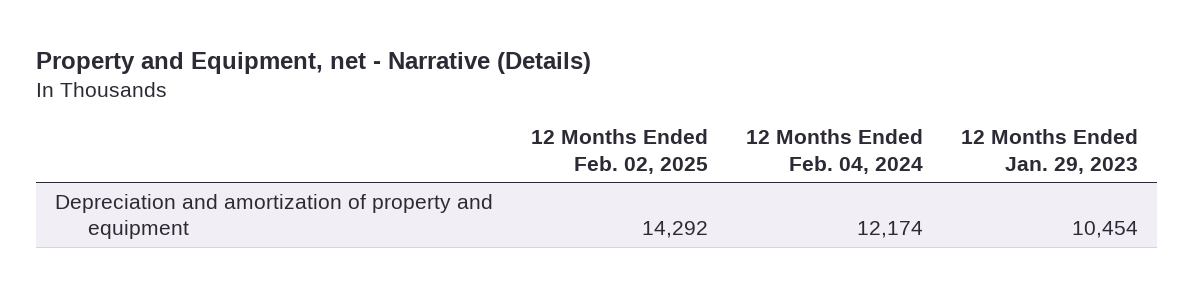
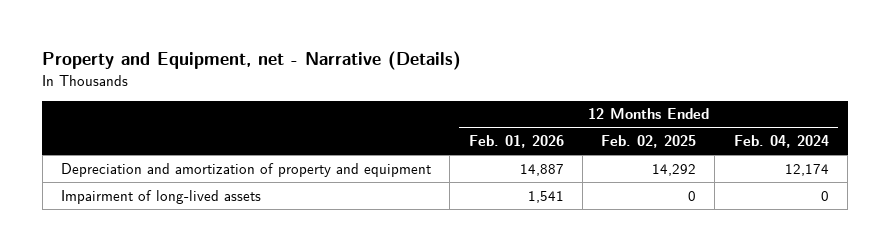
- | 12 Months Ended Feb. 02, 2025 | 12 Months Ended Feb. 04, 2024 | 12 Months Ended Jan. 29, 2023
+ | 12 Months Ended Feb. 01, 2026 | 12 Months Ended Feb. 02, 2025 | 12 Months Ended Feb. 04, 2024
+ Impairment of long-lived assets | 1,541 | 0 | 0

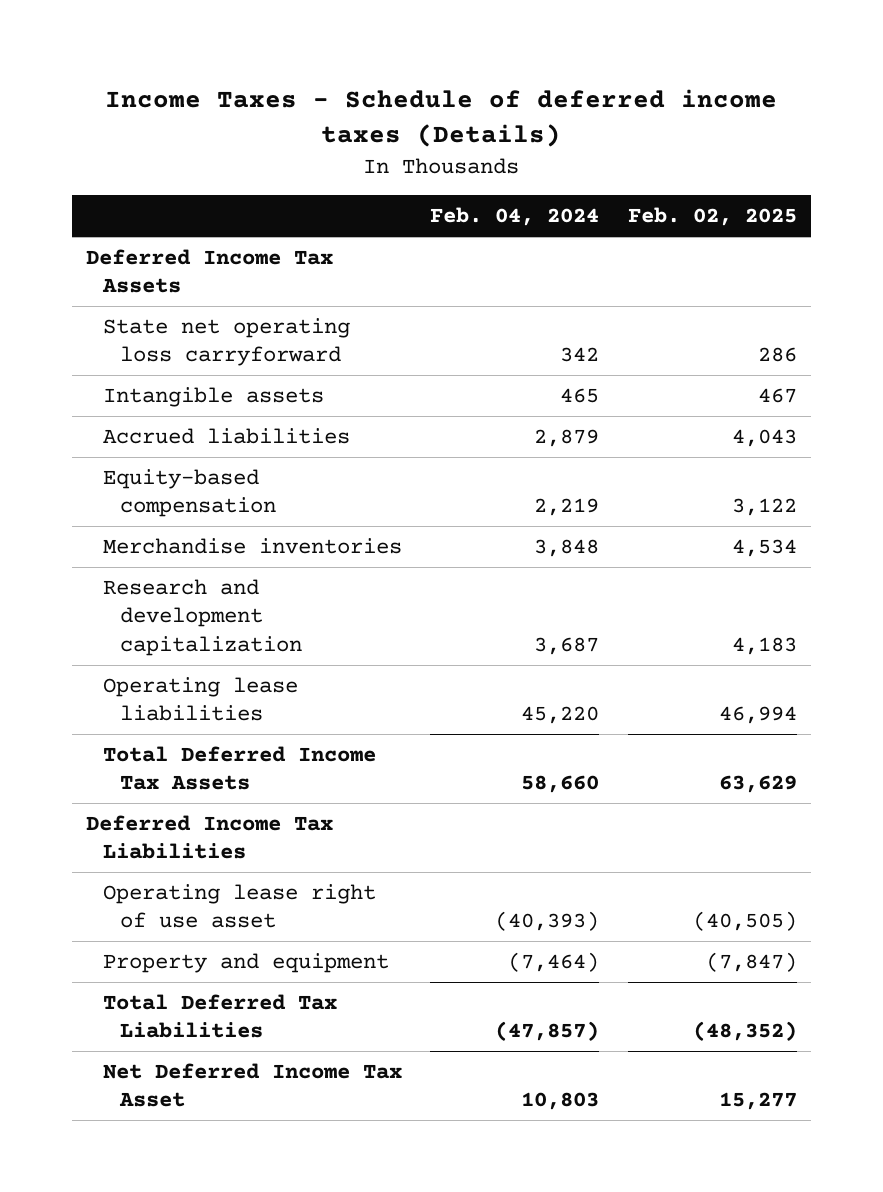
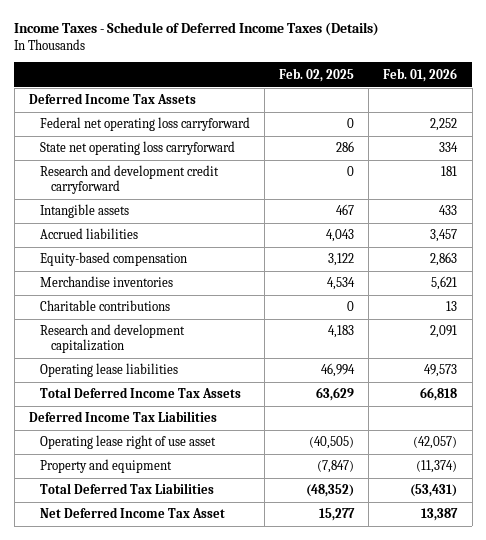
- Income Taxes - Schedule of deferred income taxes (Details)
+ Income Taxes - Schedule of Deferred Income Taxes (Details)
- | Feb. 04, 2024 | Feb. 02, 2025
+ | Feb. 02, 2025 | Feb. 01, 2026
+ Federal net operating loss carryforward | 0 | 2,252
+ Research and development credit carryforward | 0 | 181
+ Charitable contributions | 0 | 13

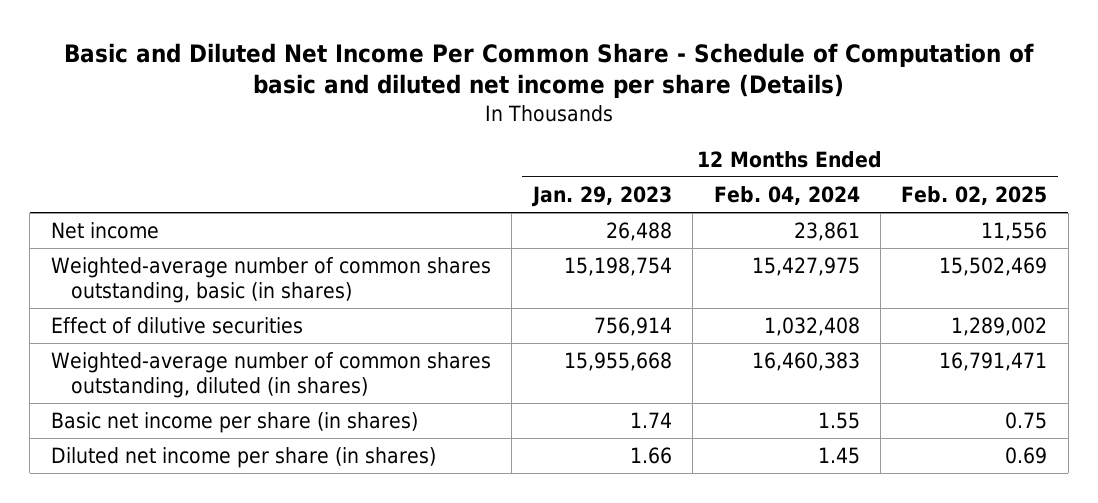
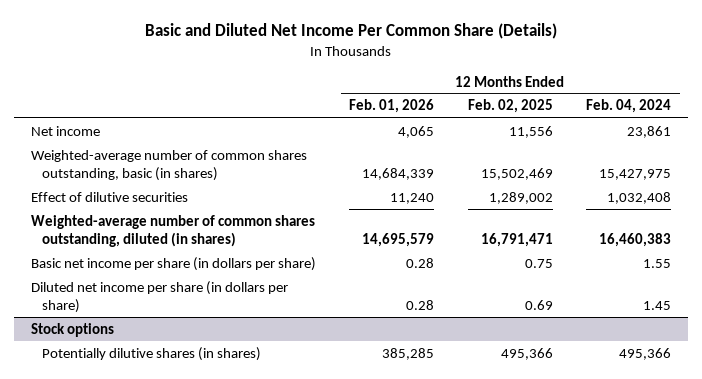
- Basic and Diluted Net Income Per Common Share - Schedule of Computation of basic and diluted net income per share (Details)
+ Basic and Diluted Net Income Per Common Share (Details)
- | 12 Months Ended Jan. 29, 2023 | 12 Months Ended Feb. 04, 2024 | 12 Months Ended Feb. 02, 2025
+ | 12 Months Ended Feb. 01, 2026 | 12 Months Ended Feb. 02, 2025 | 12 Months Ended Feb. 04, 2024
- Basic net income per share (in shares) | 1.74 | 1.55 | 0.75
- Diluted net income per share (in shares) | 1.66 | 1.45 | 0.69
+ Basic net income per share (in dollars per share) | 0.28 | 0.75 | 1.55
+ Diluted net income per share (in dollars per share) | 0.28 | 0.69 | 1.45
+ Stock options
+ Potentially dilutive shares (in shares) | 385,285 | 495,366 | 495,366

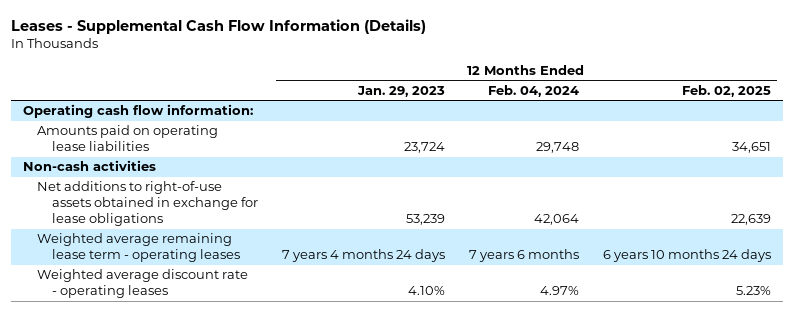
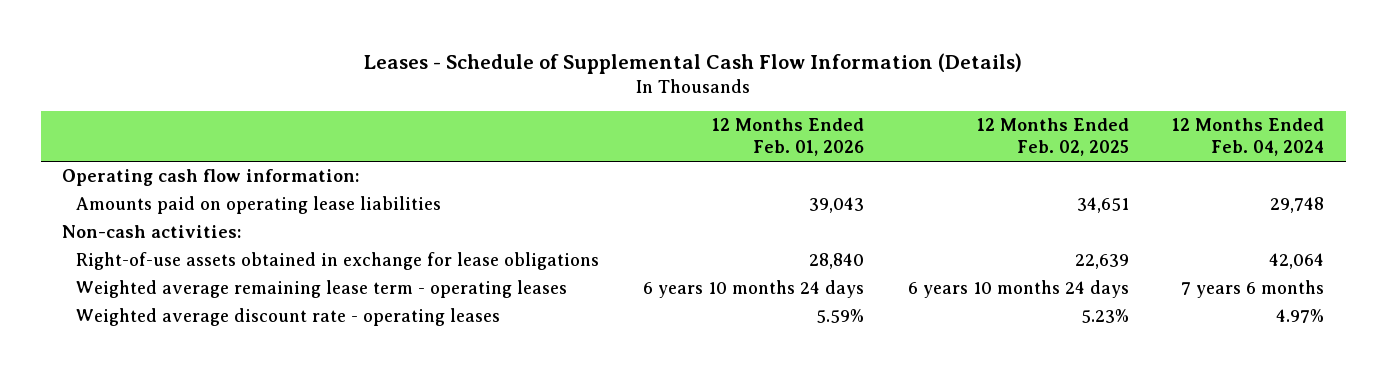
- Leases - Supplemental Cash Flow Information (Details)
+ Leases - Schedule of Supplemental Cash Flow Information (Details)
- | 12 Months Ended Jan. 29, 2023 | 12 Months Ended Feb. 04, 2024 | 12 Months Ended Feb. 02, 2025
+ | 12 Months Ended Feb. 01, 2026 | 12 Months Ended Feb. 02, 2025 | 12 Months Ended Feb. 04, 2024
- Non-cash activities
- Net additions to right-of-use assets obtained in exchange for lease obligations | 53,239 | 42,064 | 22,639
+ Non-cash activities:
+ Right-of-use assets obtained in exchange for lease obligations | 28,840 | 22,639 | 42,064

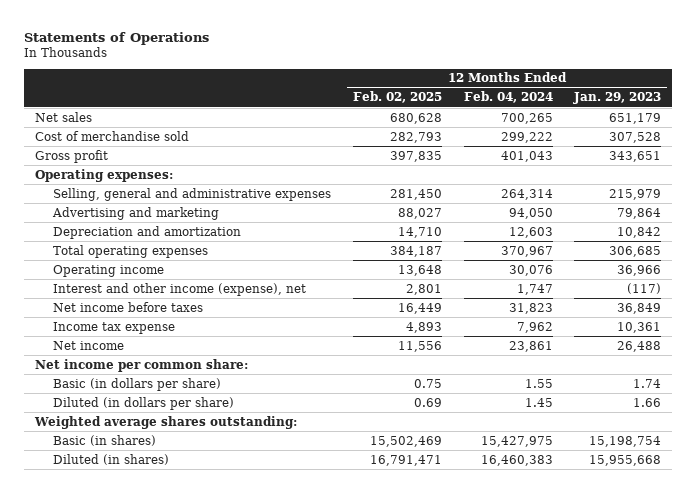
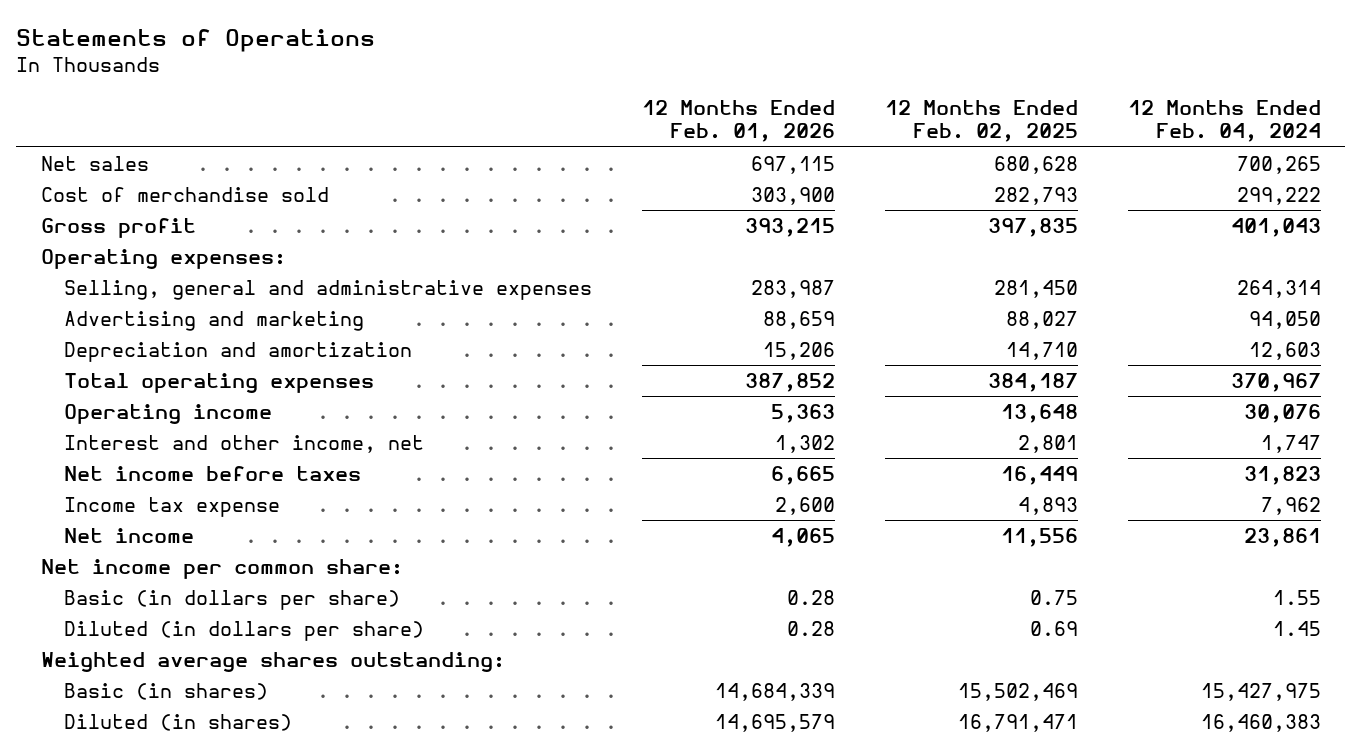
- | 12 Months Ended Feb. 02, 2025 | 12 Months Ended Feb. 04, 2024 | 12 Months Ended Jan. 29, 2023
+ | 12 Months Ended Feb. 01, 2026 | 12 Months Ended Feb. 02, 2025 | 12 Months Ended Feb. 04, 2024
- Interest and other income (expense), net | 2,801 | 1,747 | (117)
+ Interest and other income, net | 1,302 | 2,801 | 1,747

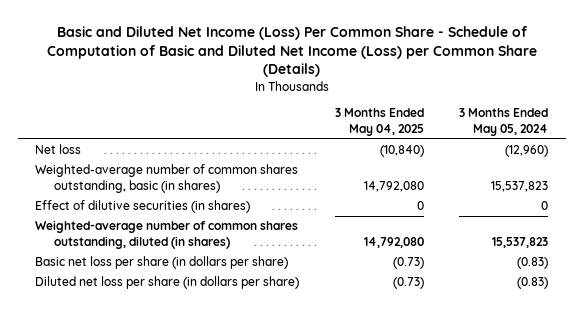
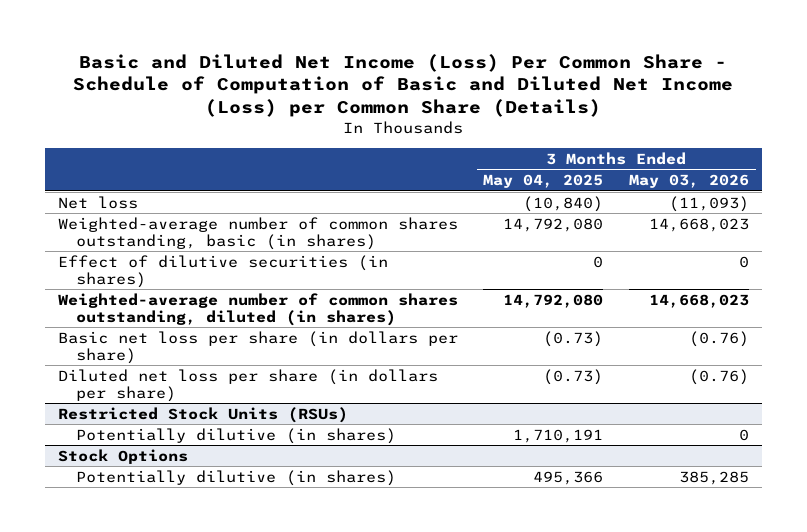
- | 3 Months Ended May 04, 2025 | 3 Months Ended May 05, 2024
+ | 3 Months Ended May 04, 2025 | 3 Months Ended May 03, 2026
+ Restricted Stock Units (RSUs)
+ Potentially dilutive (in shares) | 1,710,191 | 0
+ Stock Options
+ Potentially dilutive (in shares) | 495,366 | 385,285

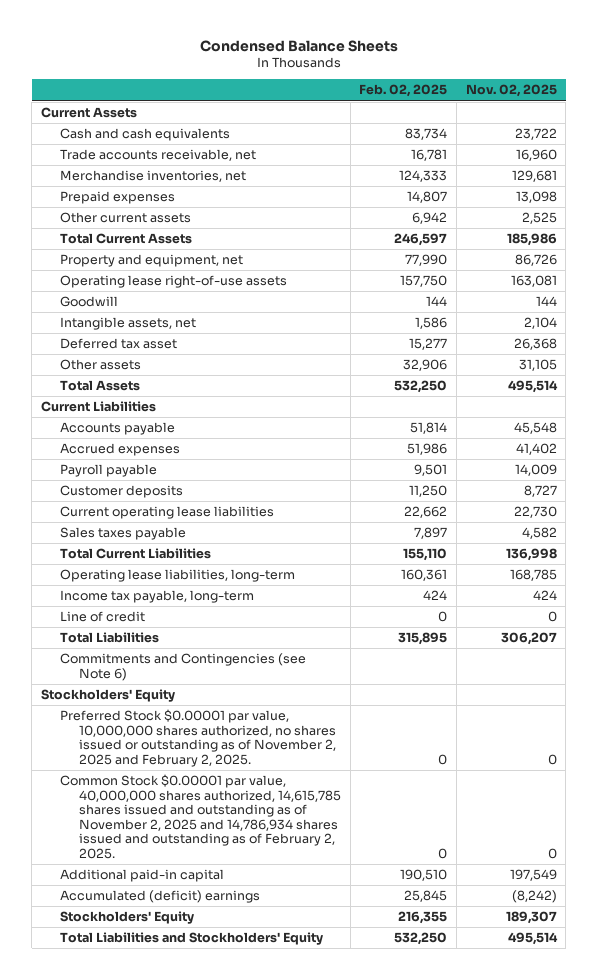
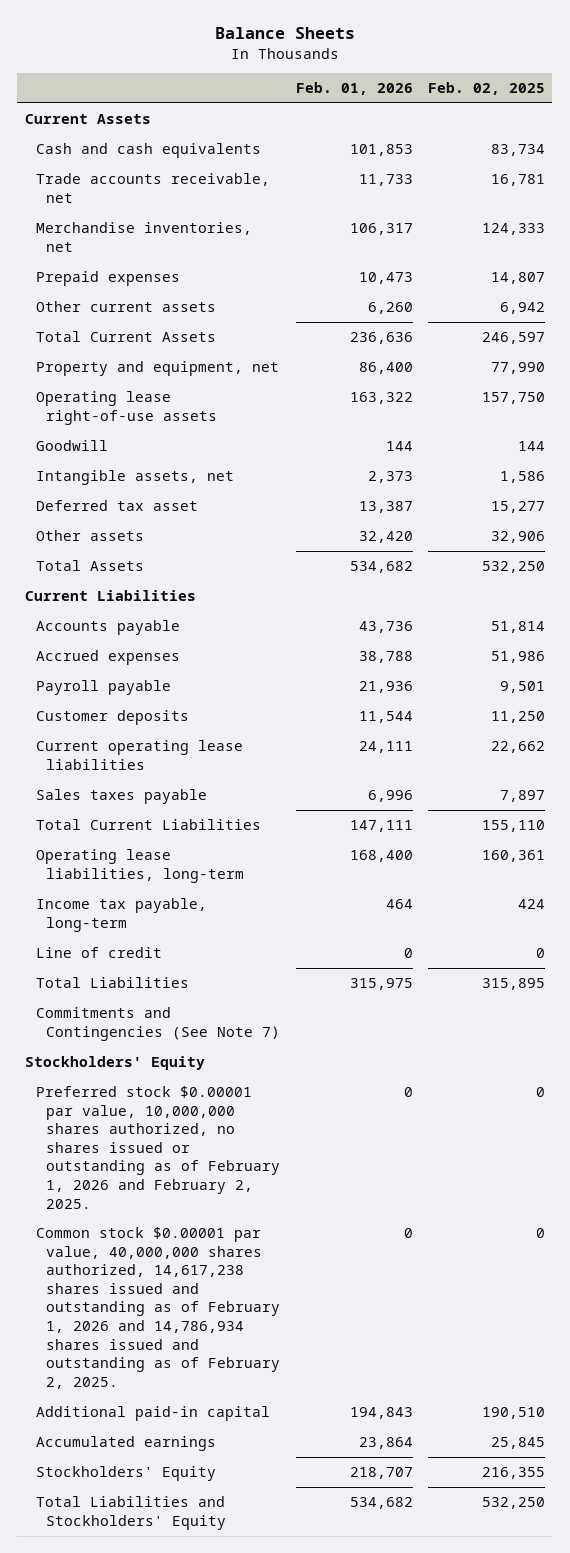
- Condensed Balance Sheets
+ Balance Sheets
- | Feb. 02, 2025 | Nov. 02, 2025
+ | Feb. 01, 2026 | Feb. 02, 2025
- Commitments and Contingencies (see Note 6)
+ Commitments and Contingencies (See Note 7)
- Preferred Stock $0.00001 par value, 10,000,000 shares authorized, no shares issued or outstanding as of November 2, 2025 and February 2, 2025. | 0 | 0
- Common Stock $0.00001 par value, 40,000,000 shares authorized, 14,615,785 shares issued and outstanding as of November 2, 2025 and 14,786,934 shares issued and outstanding as of February 2, 2025. | 0 | 0
+ Preferred stock $0.00001 par value, 10,000,000 shares authorized, no shares issued or outstanding as of February 1, 2026 and February 2, 2025. | 0 | 0
+ Common stock $0.00001 par value, 40,000,000 shares authorized, 14,617,238 shares issued and outstanding as of February 1, 2026 and 14,786,934 shares issued and outstanding as of February 2, 2025. | 0 | 0
- Accumulated (deficit) earnings | 25,845 | (8,242)
+ Accumulated earnings | 23,864 | 25,845

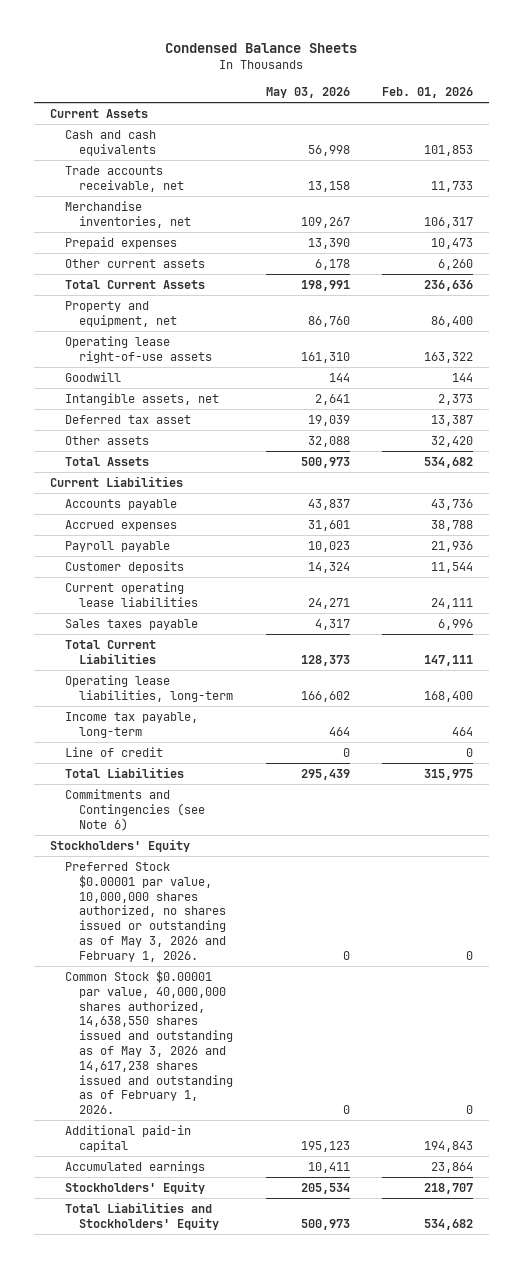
- Balance Sheets
+ Condensed Balance Sheets
- | Feb. 01, 2026 | Feb. 02, 2025
+ | May 03, 2026 | Feb. 01, 2026
- Commitments and Contingencies (See Note 7)
+ Commitments and Contingencies (see Note 6)
- Preferred stock $0.00001 par value, 10,000,000 shares authorized, no shares issued or outstanding as of February 1, 2026 and February 2, 2025. | 0 | 0
- Common stock $0.00001 par value, 40,000,000 shares authorized, 14,617,238 shares issued and outstanding as of February 1, 2026 and 14,786,934 shares issued and outstanding as of February 2, 2025. | 0 | 0
+ Preferred Stock $0.00001 par value, 10,000,000 shares authorized, no shares issued or outstanding as of May 3, 2026 and February 1, 2026. | 0 | 0
+ Common Stock $0.00001 par value, 40,000,000 shares authorized, 14,638,550 shares issued and outstanding as of May 3, 2026 and 14,617,238 shares issued and outstanding as of February 1, 2026. | 0 | 0

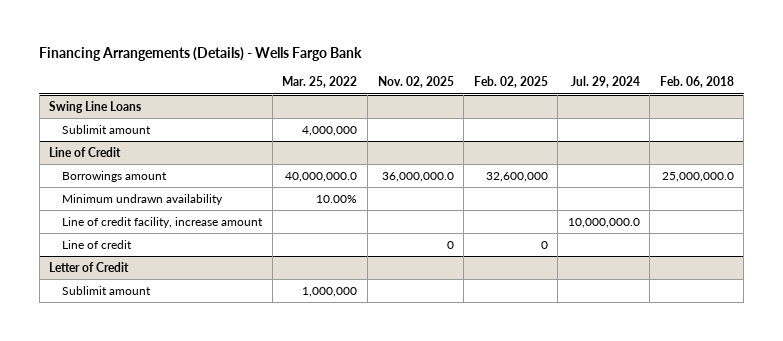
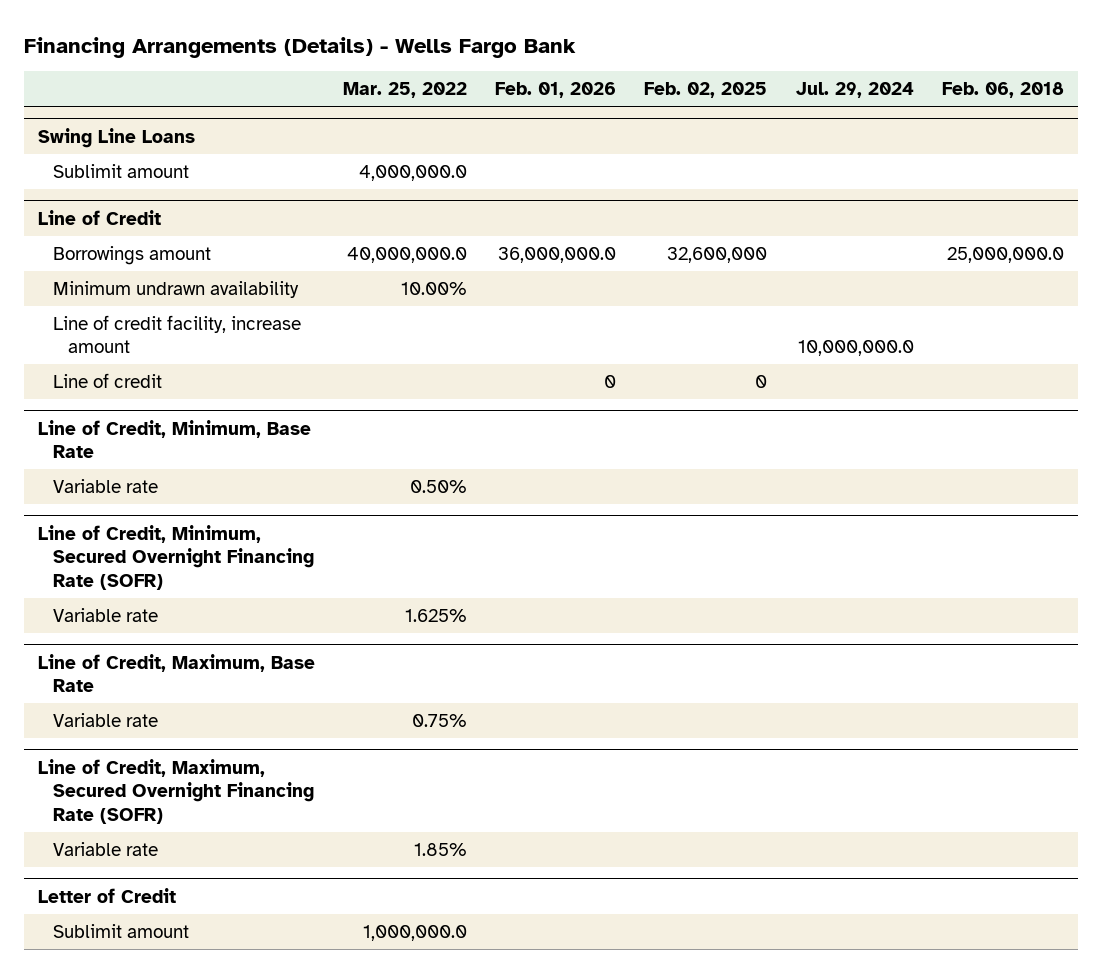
- | Mar. 25, 2022 | Nov. 02, 2025 | Feb. 02, 2025 | Jul. 29, 2024 | Feb. 06, 2018
+ | Mar. 25, 2022 | Feb. 01, 2026 | Feb. 02, 2025 | Jul. 29, 2024 | Feb. 06, 2018
@ Swing Line Loans
- Sublimit amount | 4,000,000 | | | |
+ Sublimit amount | 4,000,000.0 | | | |
+ Line of Credit, Minimum, Base Rate
+ Variable rate | 0.50% | | | |
+ Line of Credit, Minimum, Secured Overnight Financing Rate (SOFR)
+ Variable rate | 1.625% | | | |
+ Line of Credit, Maximum, Base Rate
+ Variable rate | 0.75% | | | |
+ Line of Credit, Maximum, Secured Overnight Financing Rate (SOFR)
+ Variable rate | 1.85% | | | |
@ Letter of Credit
- Sublimit amount | 1,000,000 | | | |
+ Sublimit amount | 1,000,000.0 | | | |

